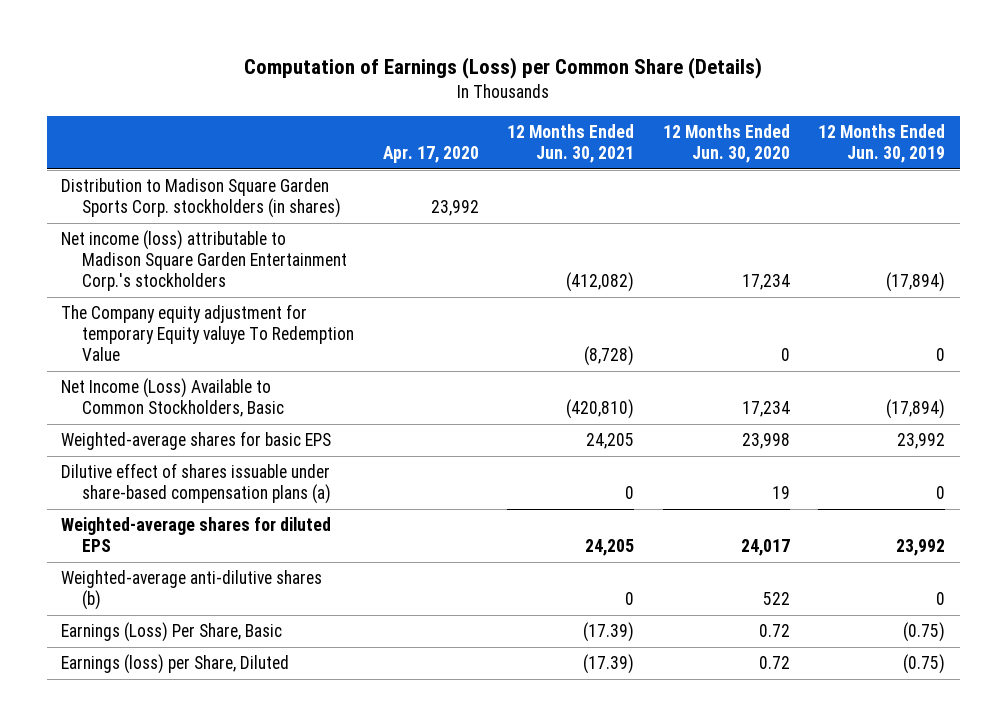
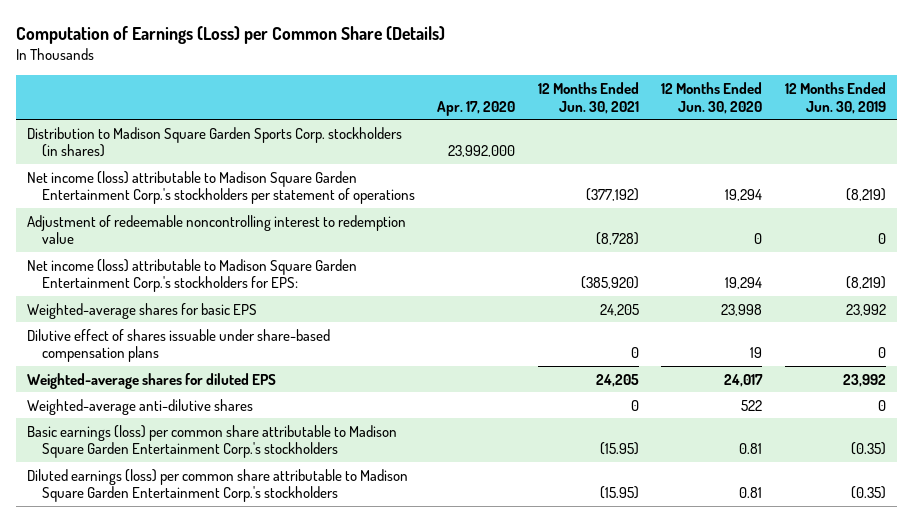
- Distribution to Madison Square Garden Sports Corp. stockholders (in shares) | 23,992 | | |
- Net income (loss) attributable to Madison Square Garden Entertainment Corp.'s stockholders | | (412,082) | 17,234 | (17,894)
- The Company equity adjustment for temporary Equity valuye To Redemption Value | | (8,728) | 0 | 0
- Net Income (Loss) Available to Common Stockholders, Basic | | (420,810) | 17,234 | (17,894)
+ Distribution to Madison Square Garden Sports Corp. stockholders (in shares) | 23,992,000 | | |
+ Net income (loss) attributable to Madison Square Garden Entertainment Corp.'s stockholders per statement of operations | | (377,192) | 19,294 | (8,219)
+ Adjustment of redeemable noncontrolling interest to redemption value | | (8,728) | 0 | 0
+ Net income (loss) attributable to Madison Square Garden Entertainment Corp.'s stockholders for EPS: | | (385,920) | 19,294 | (8,219)
- Dilutive effect of shares issuable under share-based compensation plans (a) | | 0 | 19 | 0
+ Dilutive effect of shares issuable under share-based compensation plans | | 0 | 19 | 0
- Weighted-average anti-dilutive shares (b) | | 0 | 522 | 0
- Earnings (Loss) Per Share, Basic | | (17.39) | 0.72 | (0.75)
- Earnings (loss) per Share, Diluted | | (17.39) | 0.72 | (0.75)
+ Weighted-average anti-dilutive shares | | 0 | 522 | 0
+ Basic earnings (loss) per common share attributable to Madison Square Garden Entertainment Corp.'s stockholders | | (15.95) | 0.81 | (0.35)
+ Diluted earnings (loss) per common share attributable to Madison Square Garden Entertainment Corp.'s stockholders | | (15.95) | 0.81 | (0.35)

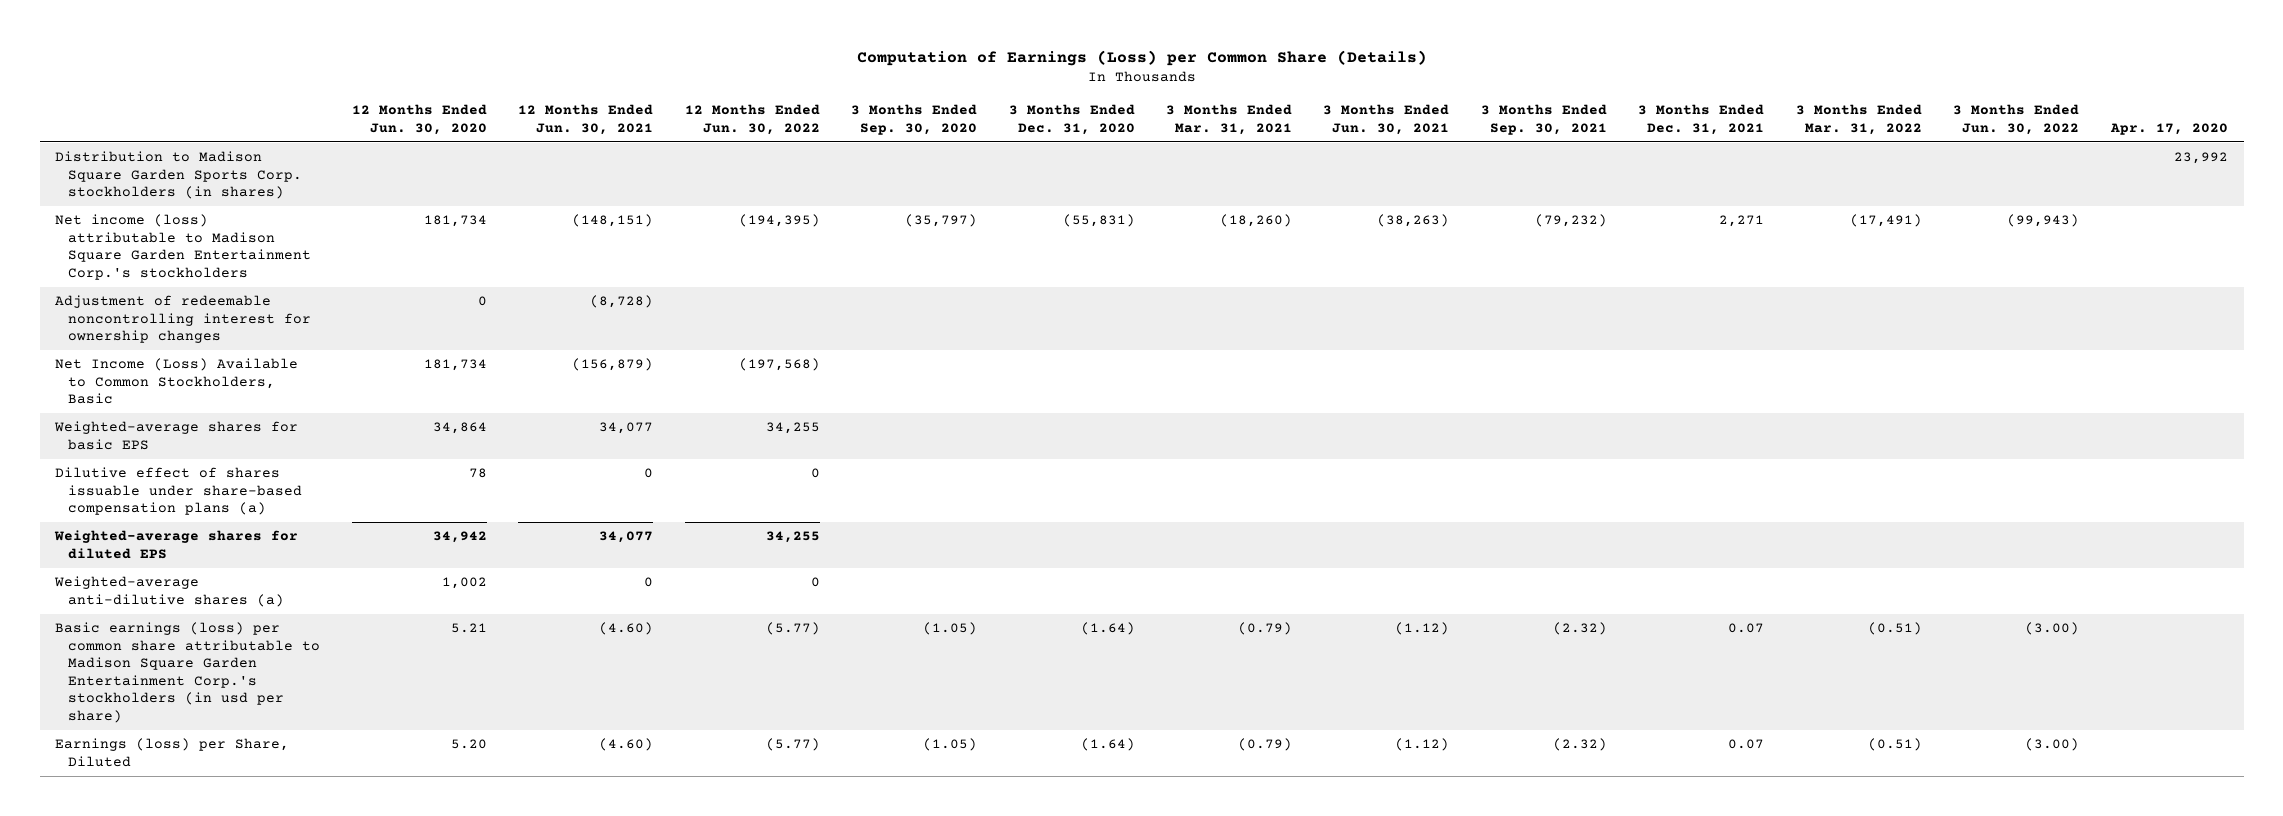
- | Apr. 17, 2020 | 12 Months Ended Jun. 30, 2021 | 12 Months Ended Jun. 30, 2020 | 12 Months Ended Jun. 30, 2019
+ | 12 Months Ended Jun. 30, 2020 | 12 Months Ended Jun. 30, 2021 | 12 Months Ended Jun. 30, 2022 | 3 Months Ended Sep. 30, 2020 | 3 Months Ended Dec. 31, 2020 | 3 Months Ended Mar. 31, 2021 | 3 Months Ended Jun. 30, 2021 | 3 Months Ended Sep. 30, 2021 | 3 Months Ended Dec. 31, 2021 | 3 Months Ended Mar. 31, 2022 | 3 Months Ended Jun. 30, 2022 | Apr. 17, 2020
- Distribution to Madison Square Garden Sports Corp. stockholders (in shares) | 23,992,000 | | |
- Net income (loss) attributable to Madison Square Garden Entertainment Corp.'s stockholders per statement of operations | | (377,192) | 19,294 | (8,219)
- Adjustment of redeemable noncontrolling interest to redemption value | | (8,728) | 0 | 0
- Net income (loss) attributable to Madison Square Garden Entertainment Corp.'s stockholders for EPS: | | (385,920) | 19,294 | (8,219)
- Weighted-average shares for basic EPS | | 24,205 | 23,998 | 23,992
- Dilutive effect of shares issuable under share-based compensation plans | | 0 | 19 | 0
- Weighted-average shares for diluted EPS | | 24,205 | 24,017 | 23,992
- Weighted-average anti-dilutive shares | | 0 | 522 | 0
- Basic earnings (loss) per common share attributable to Madison Square Garden Entertainment Corp.'s stockholders | | (15.95) | 0.81 | (0.35)
- Diluted earnings (loss) per common share attributable to Madison Square Garden Entertainment Corp.'s stockholders | | (15.95) | 0.81 | (0.35)
+ Distribution to Madison Square Garden Sports Corp. stockholders (in shares) | | | | | | | | | | | | 23,992
+ Net income (loss) attributable to Madison Square Garden Entertainment Corp.'s stockholders | 181,734 | (148,151) | (194,395) | (35,797) | (55,831) | (18,260) | (38,263) | (79,232) | 2,271 | (17,491) | (99,943) |
+ Adjustment of redeemable noncontrolling interest for ownership changes | 0 | (8,728) | | | | | | | | | |
+ Net Income (Loss) Available to Common Stockholders, Basic | 181,734 | (156,879) | (197,568) | | | | | | | | |
+ Weighted-average shares for basic EPS | 34,864 | 34,077 | 34,255 | | | | | | | | |
+ Dilutive effect of shares issuable under share-based compensation plans (a) | 78 | 0 | 0 | | | | | | | | |
+ Weighted-average shares for diluted EPS | 34,942 | 34,077 | 34,255 | | | | | | | | |
+ Weighted-average anti-dilutive shares (a) | 1,002 | 0 | 0 | | | | | | | | |
+ Basic earnings (loss) per common share attributable to Madison Square Garden Entertainment Corp.'s stockholders (in usd per share) | 5.21 | (4.60) | (5.77) | (1.05) | (1.64) | (0.79) | (1.12) | (2.32) | 0.07 | (0.51) | (3.00) |
+ Earnings (loss) per Share, Diluted | 5.20 | (4.60) | (5.77) | (1.05) | (1.64) | (0.79) | (1.12) | (2.32) | 0.07 | (0.51) | (3.00) |

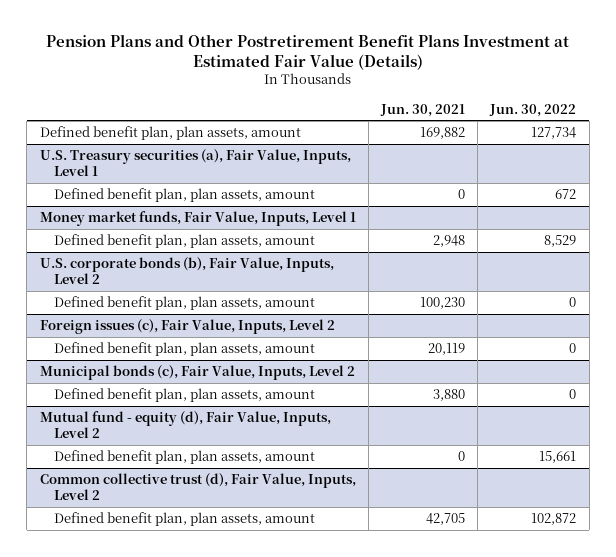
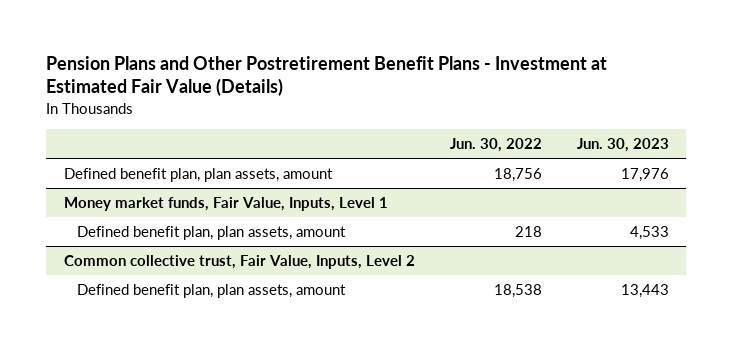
- Pension Plans and Other Postretirement Benefit Plans Investment at Estimated Fair Value (Details)
+ Pension Plans and Other Postretirement Benefit Plans - Investment at Estimated Fair Value (Details)
- | Jun. 30, 2021 | Jun. 30, 2022
+ | Jun. 30, 2022 | Jun. 30, 2023
- Defined benefit plan, plan assets, amount | 169,882 | 127,734
- U.S. Treasury securities (a), Fair Value, Inputs, Level 1
- Defined benefit plan, plan assets, amount | 0 | 672
+ Defined benefit plan, plan assets, amount | 18,756 | 17,976
@ Money market funds, Fair Value, Inputs, Level 1
- Defined benefit plan, plan assets, amount | 2,948 | 8,529
- U.S. corporate bonds (b), Fair Value, Inputs, Level 2
- Defined benefit plan, plan assets, amount | 100,230 | 0
- Foreign issues (c), Fair Value, Inputs, Level 2
- Defined benefit plan, plan assets, amount | 20,119 | 0
- Municipal bonds (c), Fair Value, Inputs, Level 2
- Defined benefit plan, plan assets, amount | 3,880 | 0
- Mutual fund - equity (d), Fair Value, Inputs, Level 2
- Defined benefit plan, plan assets, amount | 0 | 15,661
- Common collective trust (d), Fair Value, Inputs, Level 2
- Defined benefit plan, plan assets, amount | 42,705 | 102,872
@ Money market funds, Fair Value, Inputs, Level 1
+ Defined benefit plan, plan assets, amount | 218 | 4,533
+ Common collective trust, Fair Value, Inputs, Level 2
+ Defined benefit plan, plan assets, amount | 18,538 | 13,443

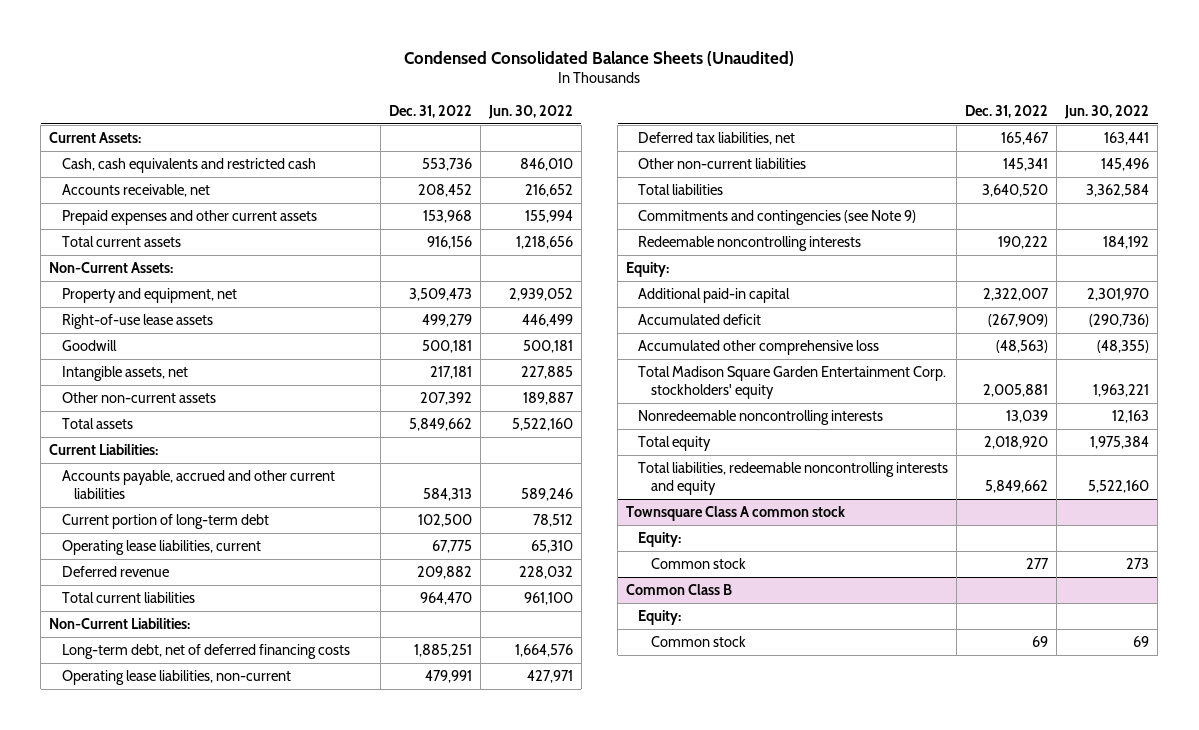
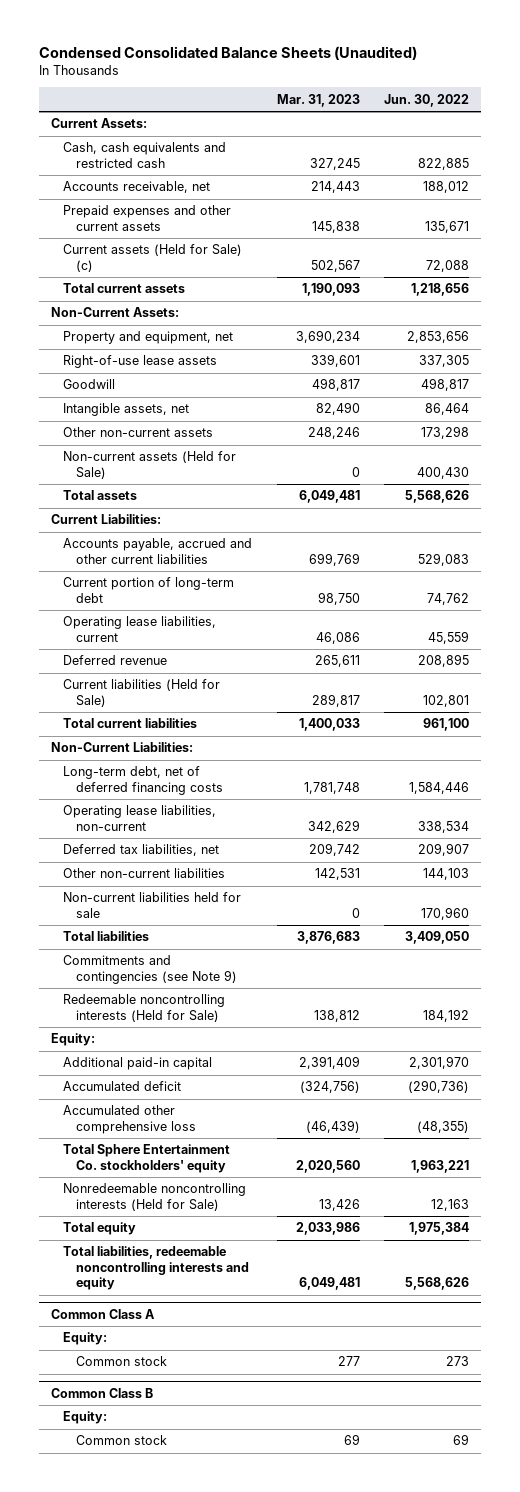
- | Dec. 31, 2022 | Jun. 30, 2022
+ | Mar. 31, 2023 | Jun. 30, 2022
- Cash, cash equivalents and restricted cash | 553,736 | 846,010
- Accounts receivable, net | 208,452 | 216,652
- Prepaid expenses and other current assets | 153,968 | 155,994
+ Cash, cash equivalents and restricted cash | 327,245 | 822,885
+ Accounts receivable, net | 214,443 | 188,012
+ Prepaid expenses and other current assets | 145,838 | 135,671
+ Current assets (Held for Sale) (c) | 502,567 | 72,088
- Property and equipment, net | 3,509,473 | 2,939,052
- Right-of-use lease assets | 499,279 | 446,499
- Goodwill | 500,181 | 500,181
- Intangible assets, net | 217,181 | 227,885
- Other non-current assets | 207,392 | 189,887
- Total assets | 5,849,662 | 5,522,160
+ Property and equipment, net | 3,690,234 | 2,853,656
+ Right-of-use lease assets | 339,601 | 337,305
+ Goodwill | 498,817 | 498,817
+ Intangible assets, net | 82,490 | 86,464
+ Other non-current assets | 248,246 | 173,298
+ Non-current assets (Held for Sale) | 0 | 400,430
+ Total assets | 6,049,481 | 5,568,626
- Accounts payable, accrued and other current liabilities | 584,313 | 589,246
- Current portion of long-term debt | 102,500 | 78,512
- Operating lease liabilities, current | 67,775 | 65,310
- Deferred revenue | 209,882 | 228,032
+ Accounts payable, accrued and other current liabilities | 699,769 | 529,083
+ Current portion of long-term debt | 98,750 | 74,762
+ Operating lease liabilities, current | 46,086 | 45,559
+ Deferred revenue | 265,611 | 208,895
+ Current liabilities (Held for Sale) | 289,817 | 102,801
- Long-term debt, net of deferred financing costs | 1,885,251 | 1,664,576
- Operating lease liabilities, non-current | 479,991 | 427,971
- Deferred tax liabilities, net | 165,467 | 163,441
- Other non-current liabilities | 145,341 | 145,496
- Total liabilities | 3,640,520 | 3,362,584
+ Long-term debt, net of deferred financing costs | 1,781,748 | 1,584,446
+ Operating lease liabilities, non-current | 342,629 | 338,534
+ Deferred tax liabilities, net | 209,742 | 209,907
+ Other non-current liabilities | 142,531 | 144,103
+ Non-current liabilities held for sale | 0 | 170,960
+ Total liabilities | 3,876,683 | 3,409,050
- Redeemable noncontrolling interests | 190,222 | 184,192
+ Redeemable noncontrolling interests (Held for Sale) | 138,812 | 184,192
- Total Madison Square Garden Entertainment Corp. stockholders' equity | 2,005,881 | 1,963,221
- Nonredeemable noncontrolling interests | 13,039 | 12,163
+ Total Sphere Entertainment Co. stockholders' equity | 2,020,560 | 1,963,221
+ Nonredeemable noncontrolling interests (Held for Sale) | 13,426 | 12,163
- Total liabilities, redeemable noncontrolling interests and equity | 5,849,662 | 5,522,160
- Townsquare Class A common stock
+ Total liabilities, redeemable noncontrolling interests and equity | 6,049,481 | 5,568,626
+ Common Class A

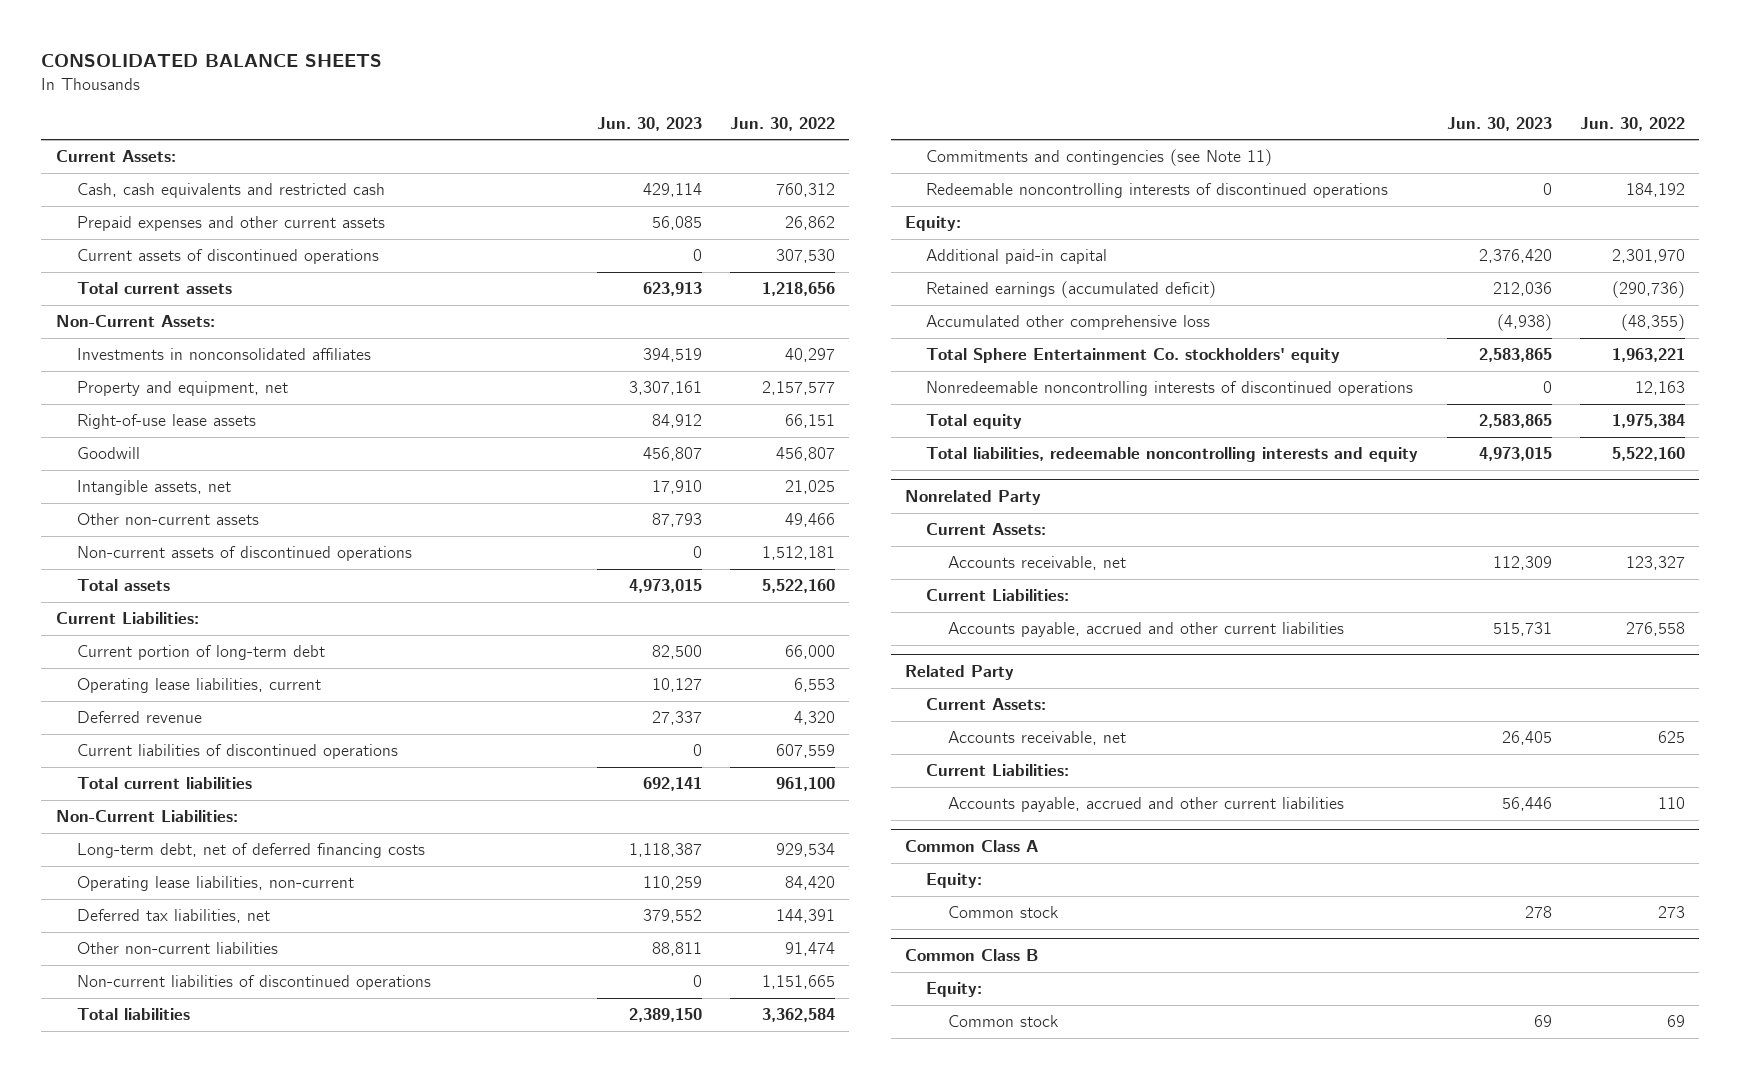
- Condensed Consolidated Balance Sheets (Unaudited)
+ CONSOLIDATED BALANCE SHEETS
- | Mar. 31, 2023 | Jun. 30, 2022
+ | Jun. 30, 2023 | Jun. 30, 2022
- Cash, cash equivalents and restricted cash | 327,245 | 822,885
- Accounts receivable, net | 214,443 | 188,012
- Prepaid expenses and other current assets | 145,838 | 135,671
- Current assets (Held for Sale) (c) | 502,567 | 72,088
+ Cash, cash equivalents and restricted cash | 429,114 | 760,312
+ Prepaid expenses and other current assets | 56,085 | 26,862
+ Current assets of discontinued operations | 0 | 307,530
- Property and equipment, net | 3,690,234 | 2,853,656
- Right-of-use lease assets | 339,601 | 337,305
- Goodwill | 498,817 | 498,817
- Intangible assets, net | 82,490 | 86,464
- Other non-current assets | 248,246 | 173,298
- Non-current assets (Held for Sale) | 0 | 400,430
- Total assets | 6,049,481 | 5,568,626
+ Investments in nonconsolidated affiliates | 394,519 | 40,297
+ Property and equipment, net | 3,307,161 | 2,157,577
+ Right-of-use lease assets | 84,912 | 66,151
+ Goodwill | 456,807 | 456,807
+ Intangible assets, net | 17,910 | 21,025
+ Other non-current assets | 87,793 | 49,466
+ Non-current assets of discontinued operations | 0 | 1,512,181
+ Total assets | 4,973,015 | 5,522,160
- Accounts payable, accrued and other current liabilities | 699,769 | 529,083
- Current portion of long-term debt | 98,750 | 74,762
- Operating lease liabilities, current | 46,086 | 45,559
- Deferred revenue | 265,611 | 208,895
- Current liabilities (Held for Sale) | 289,817 | 102,801
+ Current portion of long-term debt | 82,500 | 66,000
+ Operating lease liabilities, current | 10,127 | 6,553
+ Deferred revenue | 27,337 | 4,320
+ Current liabilities of discontinued operations | 0 | 607,559
- Long-term debt, net of deferred financing costs | 1,781,748 | 1,584,446
- Operating lease liabilities, non-current | 342,629 | 338,534
- Deferred tax liabilities, net | 209,742 | 209,907
- Other non-current liabilities | 142,531 | 144,103
- Non-current liabilities held for sale | 0 | 170,960
- Total liabilities | 3,876,683 | 3,409,050
- Commitments and contingencies (see Note 9)
- Redeemable noncontrolling interests (Held for Sale) | 138,812 | 184,192
+ Long-term debt, net of deferred financing costs | 1,118,387 | 929,534
+ Operating lease liabilities, non-current | 110,259 | 84,420
+ Deferred tax liabilities, net | 379,552 | 144,391
+ Other non-current liabilities | 88,811 | 91,474
+ Non-current liabilities of discontinued operations | 0 | 1,151,665
+ Total liabilities | 2,389,150 | 3,362,584
+ Commitments and contingencies (see Note 11)
+ Redeemable noncontrolling interests of discontinued operations | 0 | 184,192
- Accumulated deficit | (324,756) | (290,736)
+ Retained earnings (accumulated deficit) | 212,036 | (290,736)
- Nonredeemable noncontrolling interests (Held for Sale) | 13,426 | 12,163
+ Nonredeemable noncontrolling interests of discontinued operations | 0 | 12,163
- Total liabilities, redeemable noncontrolling interests and equity | 6,049,481 | 5,568,626
+ Total liabilities, redeemable noncontrolling interests and equity | 4,973,015 | 5,522,160
+ Nonrelated Party
+ Current Assets:
+ Accounts receivable, net | 112,309 | 123,327
+ Current Liabilities:
+ Accounts payable, accrued and other current liabilities | 515,731 | 276,558
+ Related Party
+ Current Assets:
+ Accounts receivable, net | 26,405 | 625
+ Current Liabilities:
+ Accounts payable, accrued and other current liabilities | 56,446 | 110

